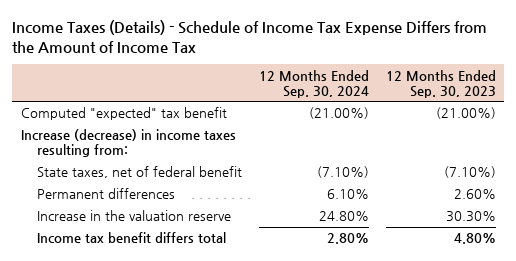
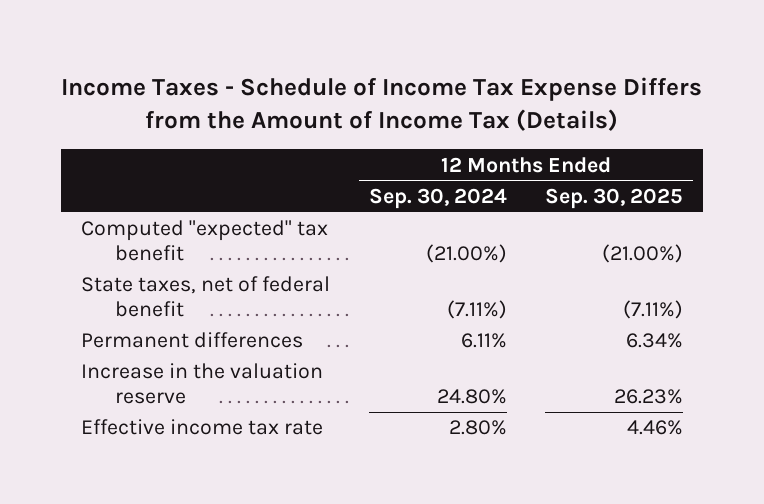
- Income Taxes (Details) - Schedule of Income Tax Expense Differs from the Amount of Income Tax
+ Income Taxes - Schedule of Income Tax Expense Differs from the Amount of Income Tax (Details)
- | 12 Months Ended Sep. 30, 2024 | 12 Months Ended Sep. 30, 2023
+ | 12 Months Ended Sep. 30, 2024 | 12 Months Ended Sep. 30, 2025
- Increase (decrease) in income taxes resulting from:
- State taxes, net of federal benefit | (7.10%) | (7.10%)
- Permanent differences | 6.10% | 2.60%
+ State taxes, net of federal benefit | (7.11%) | (7.11%)
+ Permanent differences | 6.11% | 6.34%
- Income tax benefit differs total | 2.80% | 4.80%
+ Effective income tax rate | 2.80% | 4.46%

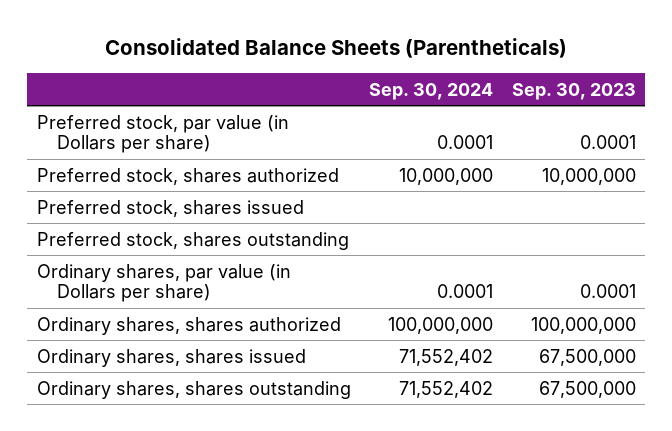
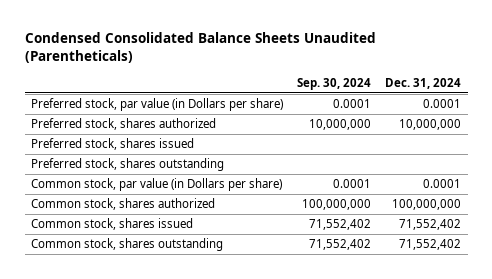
- Consolidated Balance Sheets (Parentheticals)
+ Condensed Consolidated Balance Sheets Unaudited (Parentheticals)
- | Sep. 30, 2024 | Sep. 30, 2023
+ | Sep. 30, 2024 | Dec. 31, 2024
- Ordinary shares, par value (in Dollars per share) | 0.0001 | 0.0001
- Ordinary shares, shares authorized | 100,000,000 | 100,000,000
- Ordinary shares, shares issued | 71,552,402 | 67,500,000
- Ordinary shares, shares outstanding | 71,552,402 | 67,500,000
+ Common stock, par value (in Dollars per share) | 0.0001 | 0.0001
+ Common stock, shares authorized | 100,000,000 | 100,000,000
+ Common stock, shares issued | 71,552,402 | 71,552,402
+ Common stock, shares outstanding | 71,552,402 | 71,552,402

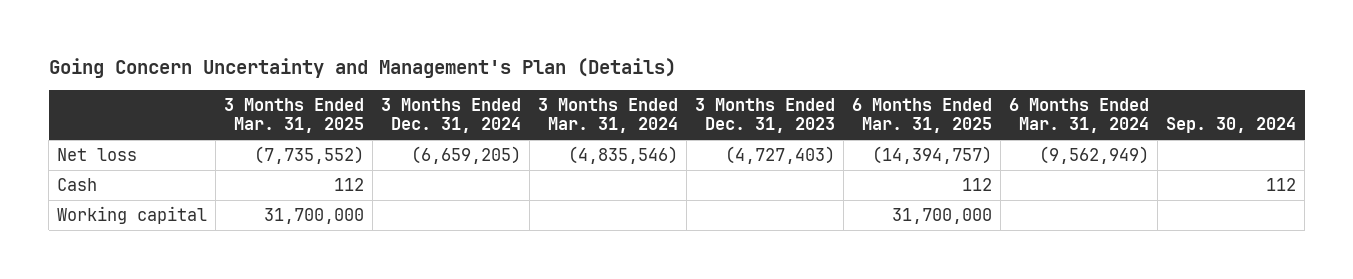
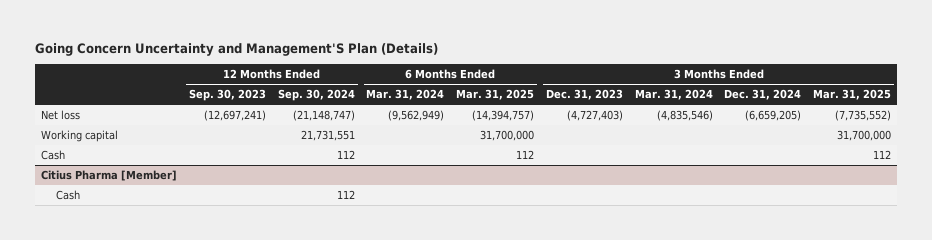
- Going Concern Uncertainty and Management's Plan (Details)
+ Going Concern Uncertainty and Management'S Plan (Details)
- | 3 Months Ended Mar. 31, 2025 | 3 Months Ended Dec. 31, 2024 | 3 Months Ended Mar. 31, 2024 | 3 Months Ended Dec. 31, 2023 | 6 Months Ended Mar. 31, 2025 | 6 Months Ended Mar. 31, 2024 | Sep. 30, 2024
+ | 12 Months Ended Sep. 30, 2023 | 12 Months Ended Sep. 30, 2024 | 6 Months Ended Mar. 31, 2024 | 6 Months Ended Mar. 31, 2025 | 3 Months Ended Dec. 31, 2023 | 3 Months Ended Mar. 31, 2024 | 3 Months Ended Dec. 31, 2024 | 3 Months Ended Mar. 31, 2025
moved down: Cash | | 112 | | 112 | | | | 112
+ Citius Pharma [Member]
+ Cash | | 112 | | | | | |

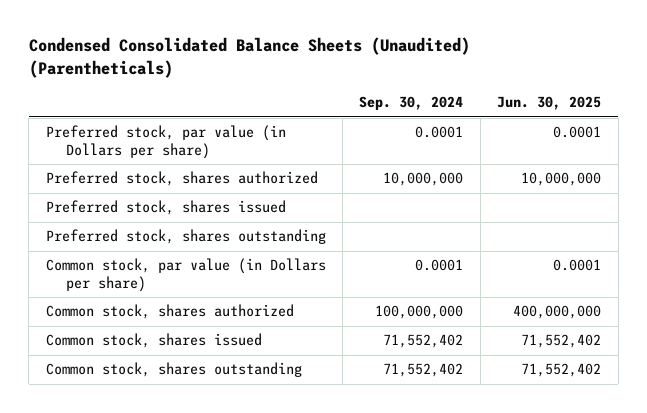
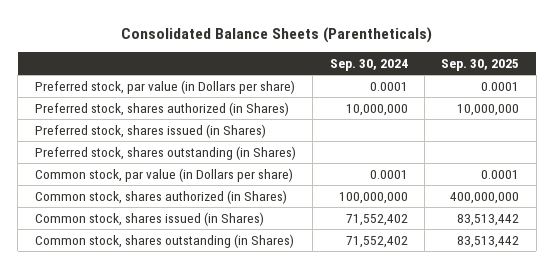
- Condensed Consolidated Balance Sheets (Unaudited) (Parentheticals)
+ Consolidated Balance Sheets (Parentheticals)
- | Sep. 30, 2024 | Jun. 30, 2025
+ | Sep. 30, 2024 | Sep. 30, 2025
- Preferred stock, shares authorized | 10,000,000 | 10,000,000
- Preferred stock, shares issued
- Preferred stock, shares outstanding
+ Preferred stock, shares authorized (in Shares) | 10,000,000 | 10,000,000
+ Preferred stock, shares issued (in Shares)
+ Preferred stock, shares outstanding (in Shares)
- Common stock, shares authorized | 100,000,000 | 400,000,000
- Common stock, shares issued | 71,552,402 | 71,552,402
- Common stock, shares outstanding | 71,552,402 | 71,552,402
+ Common stock, shares authorized (in Shares) | 100,000,000 | 400,000,000
+ Common stock, shares issued (in Shares) | 71,552,402 | 83,513,442
+ Common stock, shares outstanding (in Shares) | 71,552,402 | 83,513,442

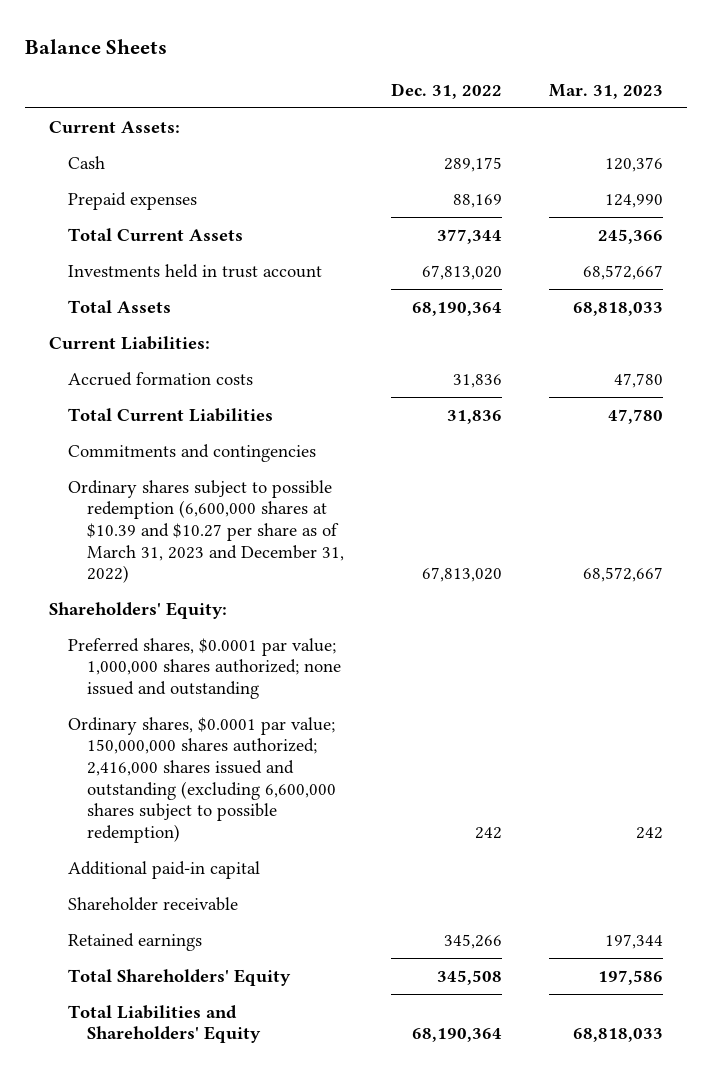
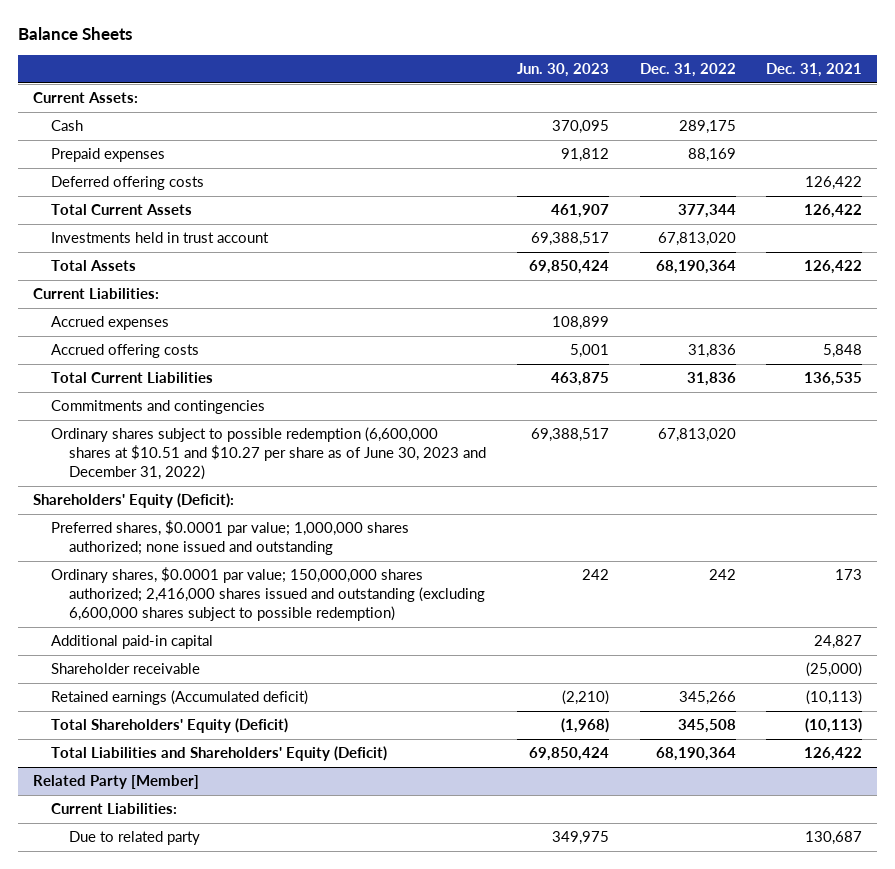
- | Dec. 31, 2022 | Mar. 31, 2023
+ | Jun. 30, 2023 | Dec. 31, 2022 | Dec. 31, 2021
+ Deferred offering costs | | | 126,422
- Accrued formation costs | 31,836 | 47,780
+ Accrued expenses | 108,899 | |
+ Accrued offering costs | 5,001 | 31,836 | 5,848
- Ordinary shares subject to possible redemption (6,600,000 shares at $10.39 and $10.27 per share as of March 31, 2023 and December 31, 2022) | 67,813,020 | 68,572,667
- Shareholders' Equity:
+ Ordinary shares subject to possible redemption (6,600,000 shares at $10.51 and $10.27 per share as of June 30, 2023 and December 31, 2022) | 69,388,517 | 67,813,020 |
+ Shareholders' Equity (Deficit):
- Retained earnings | 345,266 | 197,344
- Total Shareholders' Equity | 345,508 | 197,586
- Total Liabilities and Shareholders' Equity | 68,190,364 | 68,818,033
+ Retained earnings (Accumulated deficit) | (2,210) | 345,266 | (10,113)
+ Total Shareholders' Equity (Deficit) | (1,968) | 345,508 | (10,113)
+ Total Liabilities and Shareholders' Equity (Deficit) | 69,850,424 | 68,190,364 | 126,422
+ Related Party [Member]
+ Current Liabilities:
+ Due to related party | 349,975 | | 130,687

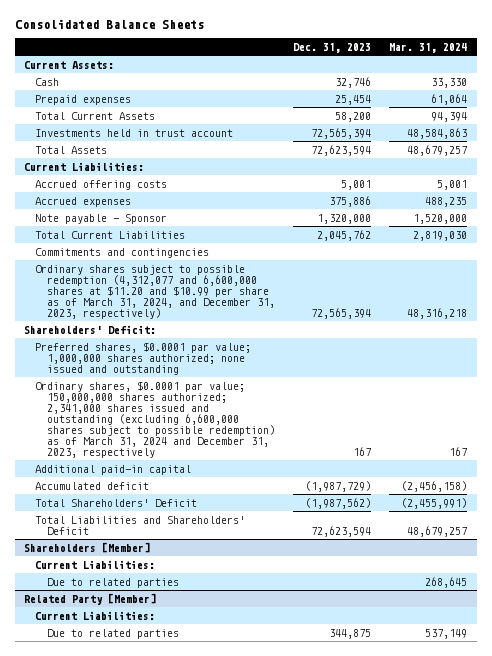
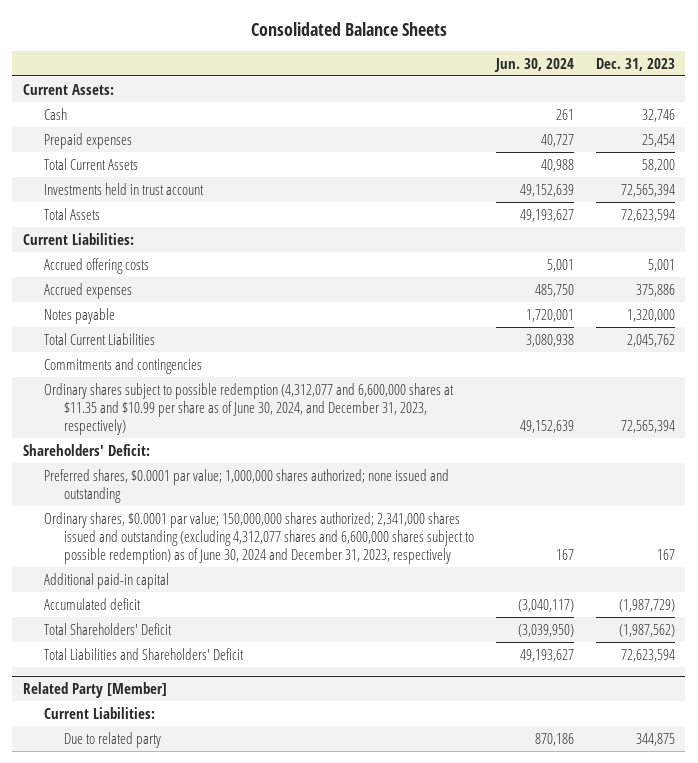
- | Dec. 31, 2023 | Mar. 31, 2024
+ | Jun. 30, 2024 | Dec. 31, 2023
- Note payable - Sponsor | 1,320,000 | 1,520,000
+ Notes payable | 1,720,001 | 1,320,000
- Ordinary shares subject to possible redemption (4,312,077 and 6,600,000 shares at $11.20 and $10.99 per share as of March 31, 2024, and December 31, 2023, respectively) | 72,565,394 | 48,316,218
+ Ordinary shares subject to possible redemption (4,312,077 and 6,600,000 shares at $11.35 and $10.99 per share as of June 30, 2024, and December 31, 2023, respectively) | 49,152,639 | 72,565,394
- Ordinary shares, $0.0001 par value; 150,000,000 shares authorized; 2,341,000 shares issued and outstanding (excluding 6,600,000 shares subject to possible redemption) as of March 31, 2024 and December 31, 2023, respectively | 167 | 167
+ Ordinary shares, $0.0001 par value; 150,000,000 shares authorized; 2,341,000 shares issued and outstanding (excluding 4,312,077 shares and 6,600,000 shares subject to possible redemption) as of June 30, 2024 and December 31, 2023, respectively | 167 | 167
- Shareholders [Member]
- Current Liabilities:
- Due to related parties | | 268,645
@ Related Party [Member]
- Due to related parties | 344,875 | 537,149
+ Due to related party | 870,186 | 344,875

